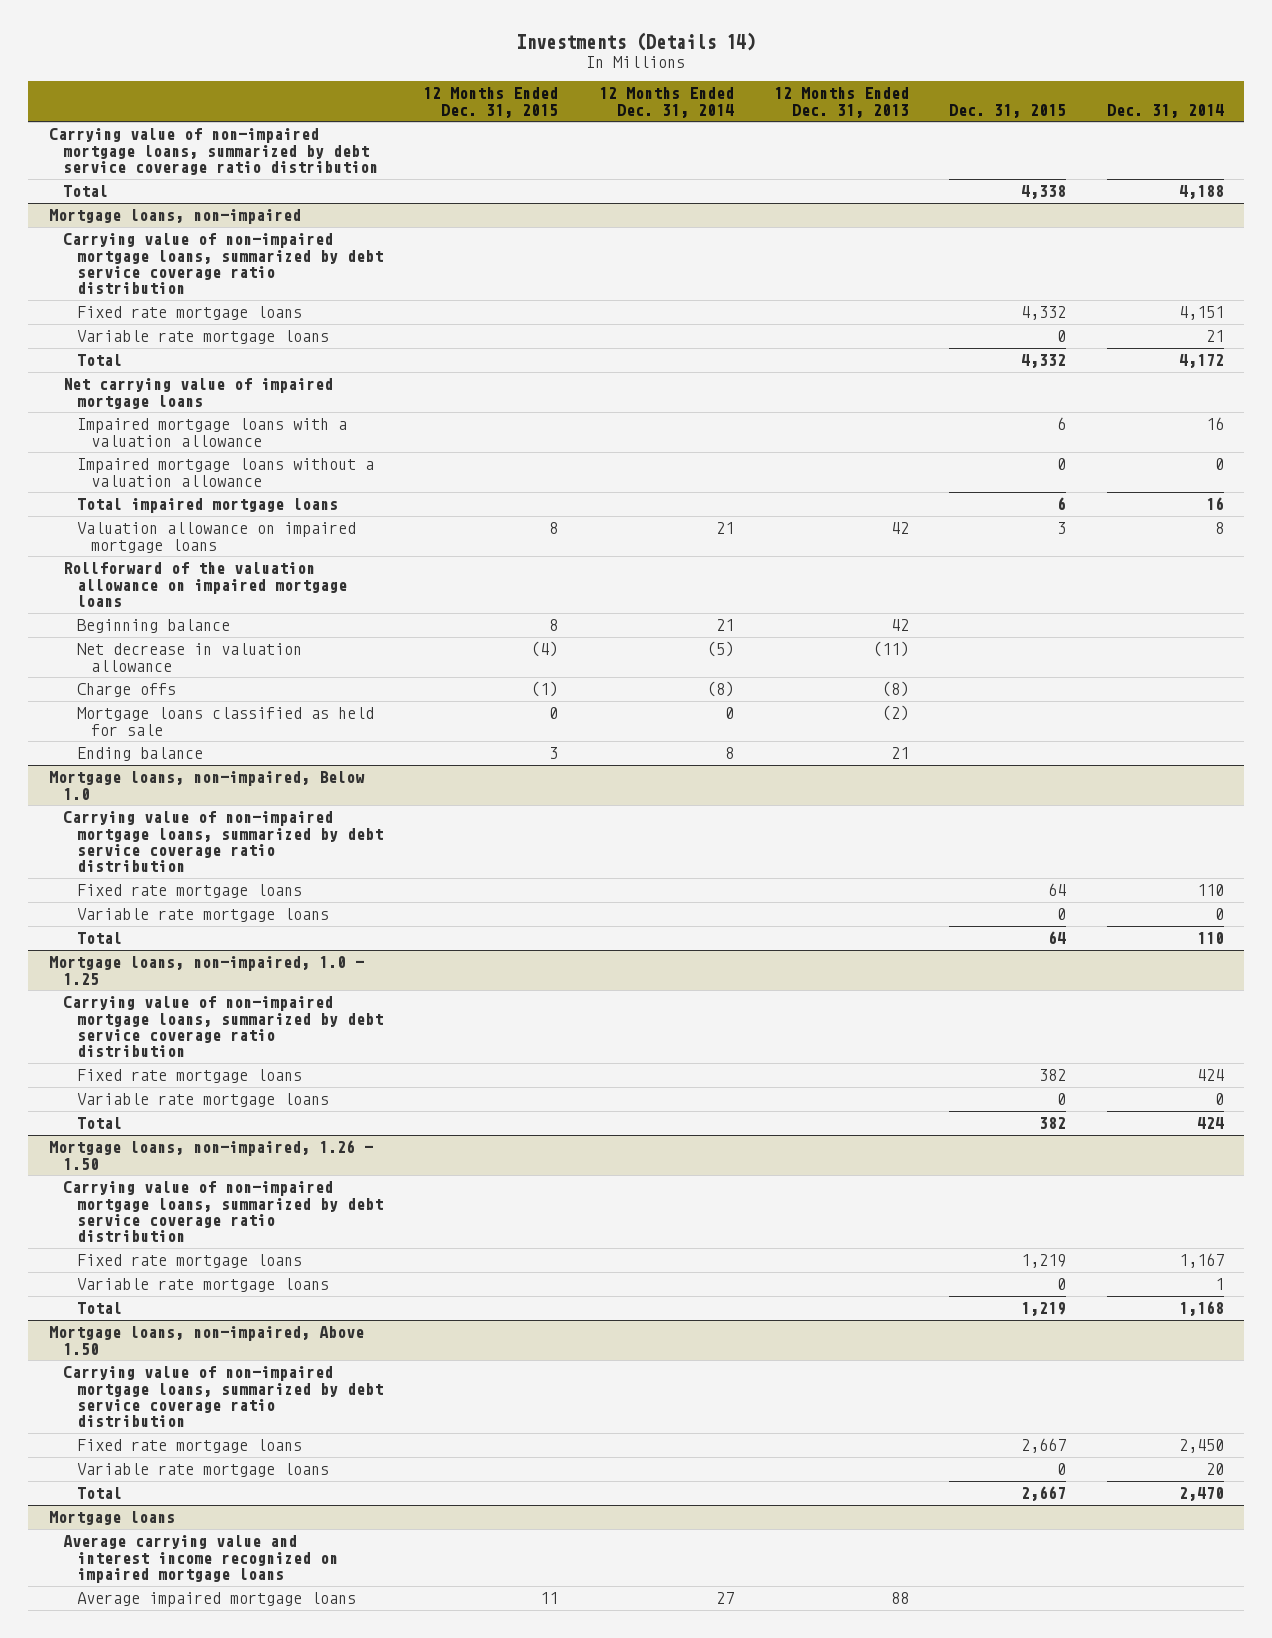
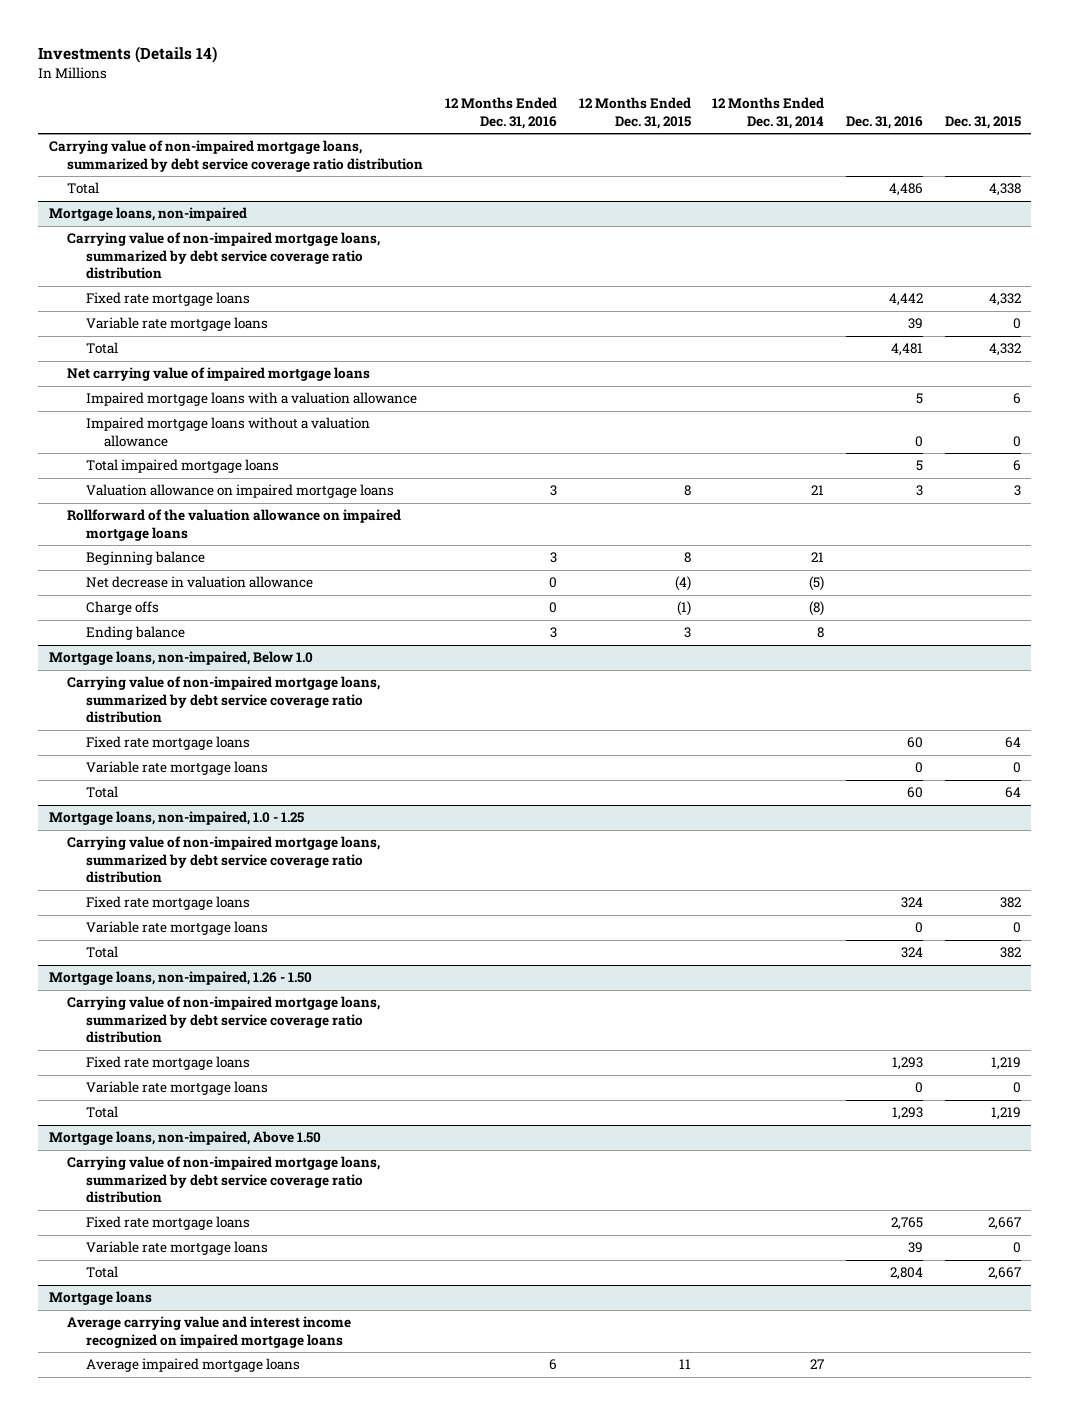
- | 12 Months Ended Dec. 31, 2015 | 12 Months Ended Dec. 31, 2014 | 12 Months Ended Dec. 31, 2013 | Dec. 31, 2015 | Dec. 31, 2014
+ | 12 Months Ended Dec. 31, 2016 | 12 Months Ended Dec. 31, 2015 | 12 Months Ended Dec. 31, 2014 | Dec. 31, 2016 | Dec. 31, 2015
@ Mortgage loans, non-impaired
- Mortgage loans classified as held for sale | 0 | 0 | (2) | |

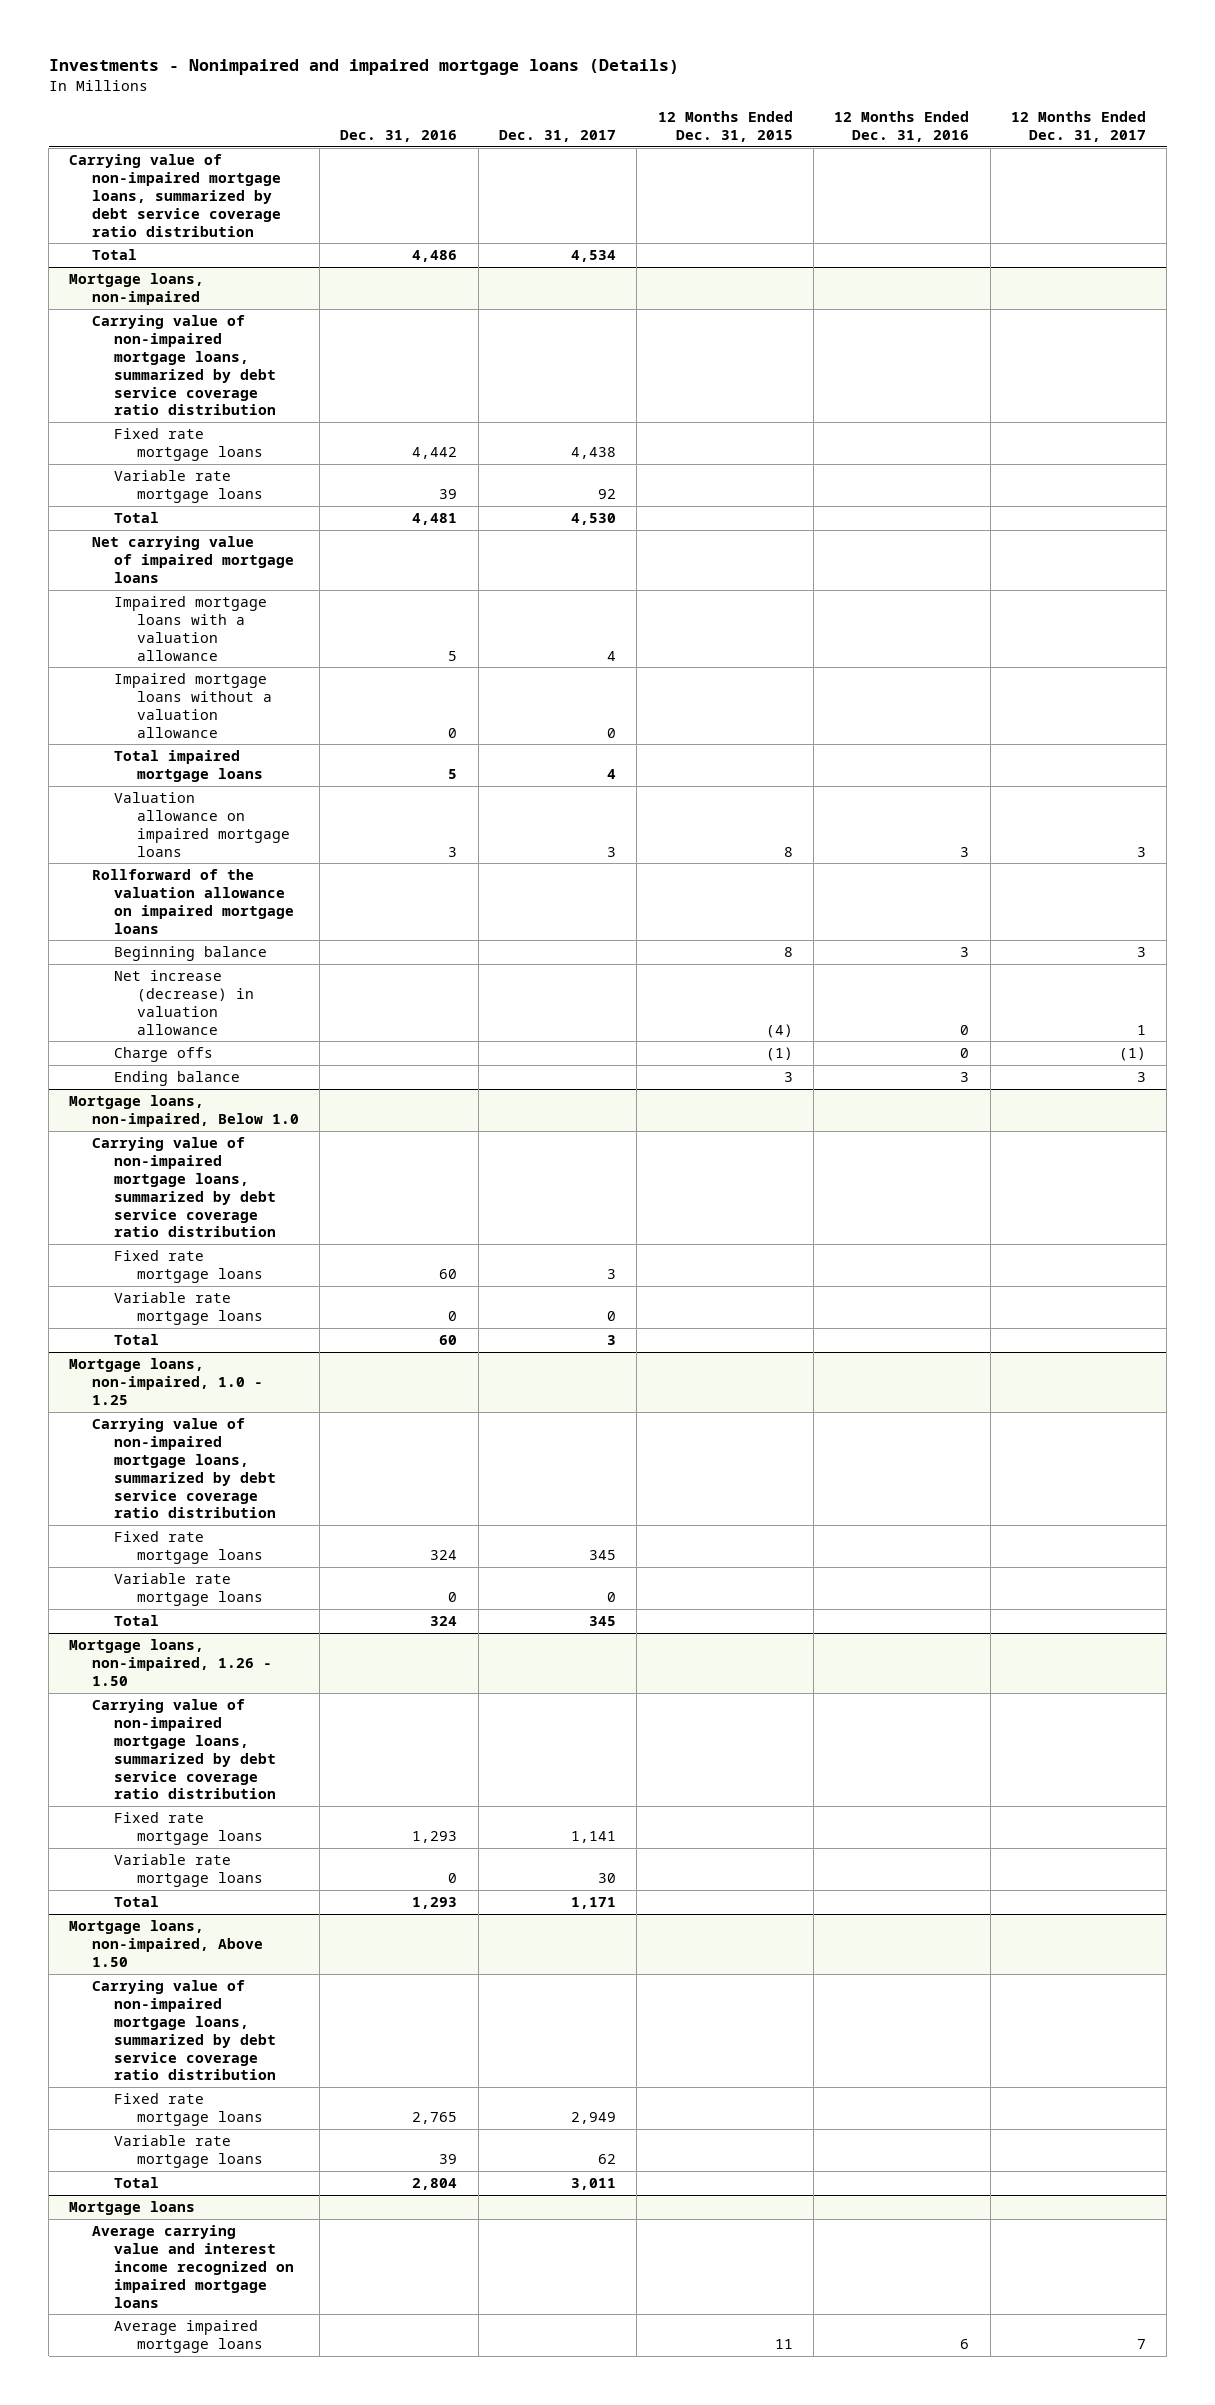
- Investments (Details 14)
+ Investments - Nonimpaired and impaired mortgage loans (Details)
- | 12 Months Ended Dec. 31, 2016 | 12 Months Ended Dec. 31, 2015 | 12 Months Ended Dec. 31, 2014 | Dec. 31, 2016 | Dec. 31, 2015
+ | Dec. 31, 2016 | Dec. 31, 2017 | 12 Months Ended Dec. 31, 2015 | 12 Months Ended Dec. 31, 2016 | 12 Months Ended Dec. 31, 2017
@ Mortgage loans, non-impaired
- Net decrease in valuation allowance | 0 | (4) | (5) | |
+ Net increase (decrease) in valuation allowance | | | (4) | 0 | 1

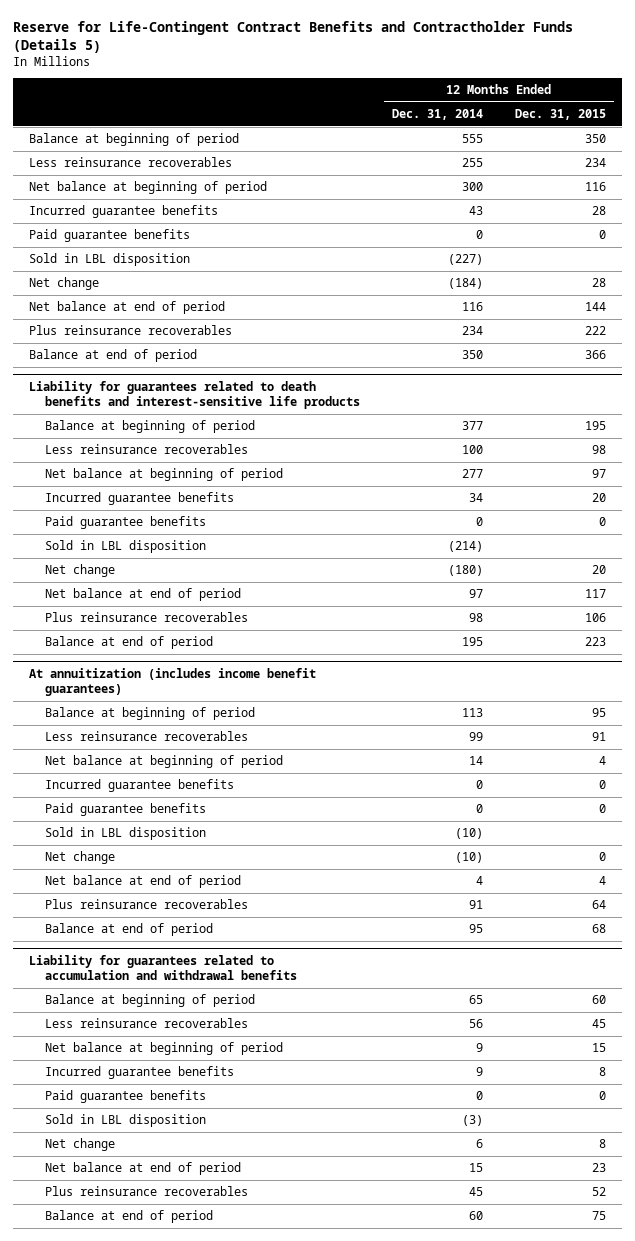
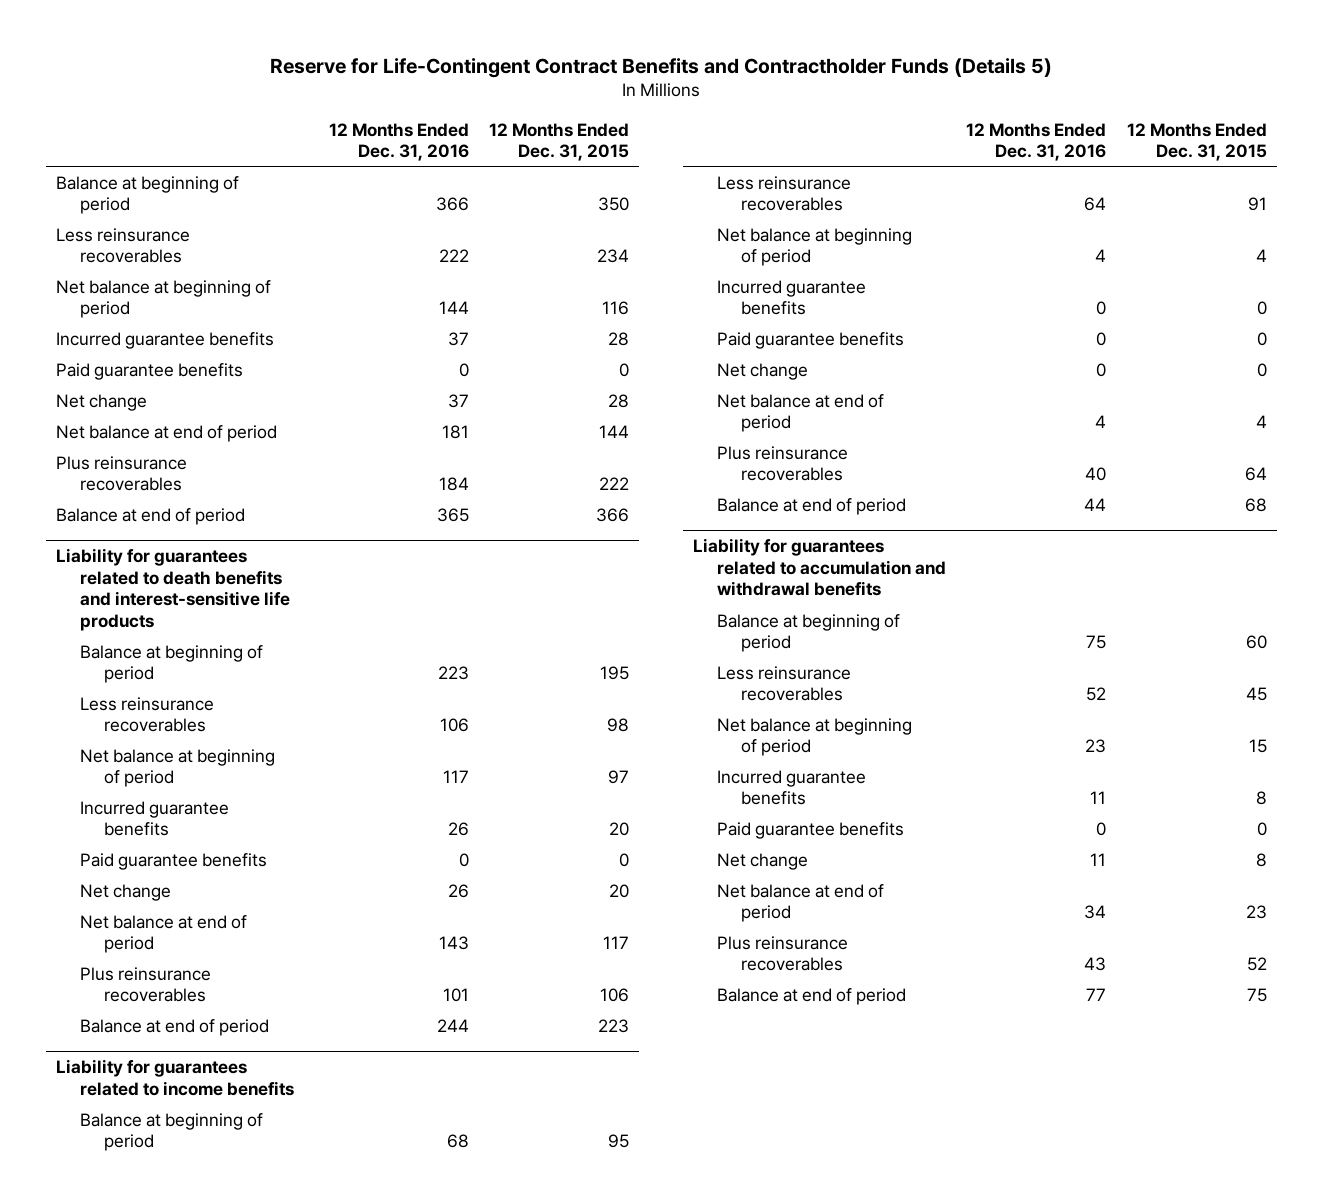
- | 12 Months Ended Dec. 31, 2014 | 12 Months Ended Dec. 31, 2015
+ | 12 Months Ended Dec. 31, 2016 | 12 Months Ended Dec. 31, 2015
- Sold in LBL disposition | (227) |
@ Liability for guarantees related to death benefits and interest-sensitive life products
- Sold in LBL disposition | (214) |
- At annuitization (includes income benefit guarantees)
+ Liability for guarantees related to income benefits
- Sold in LBL disposition | (10) |
@ Liability for guarantees related to accumulation and withdrawal benefits
- Sold in LBL disposition | (3) |

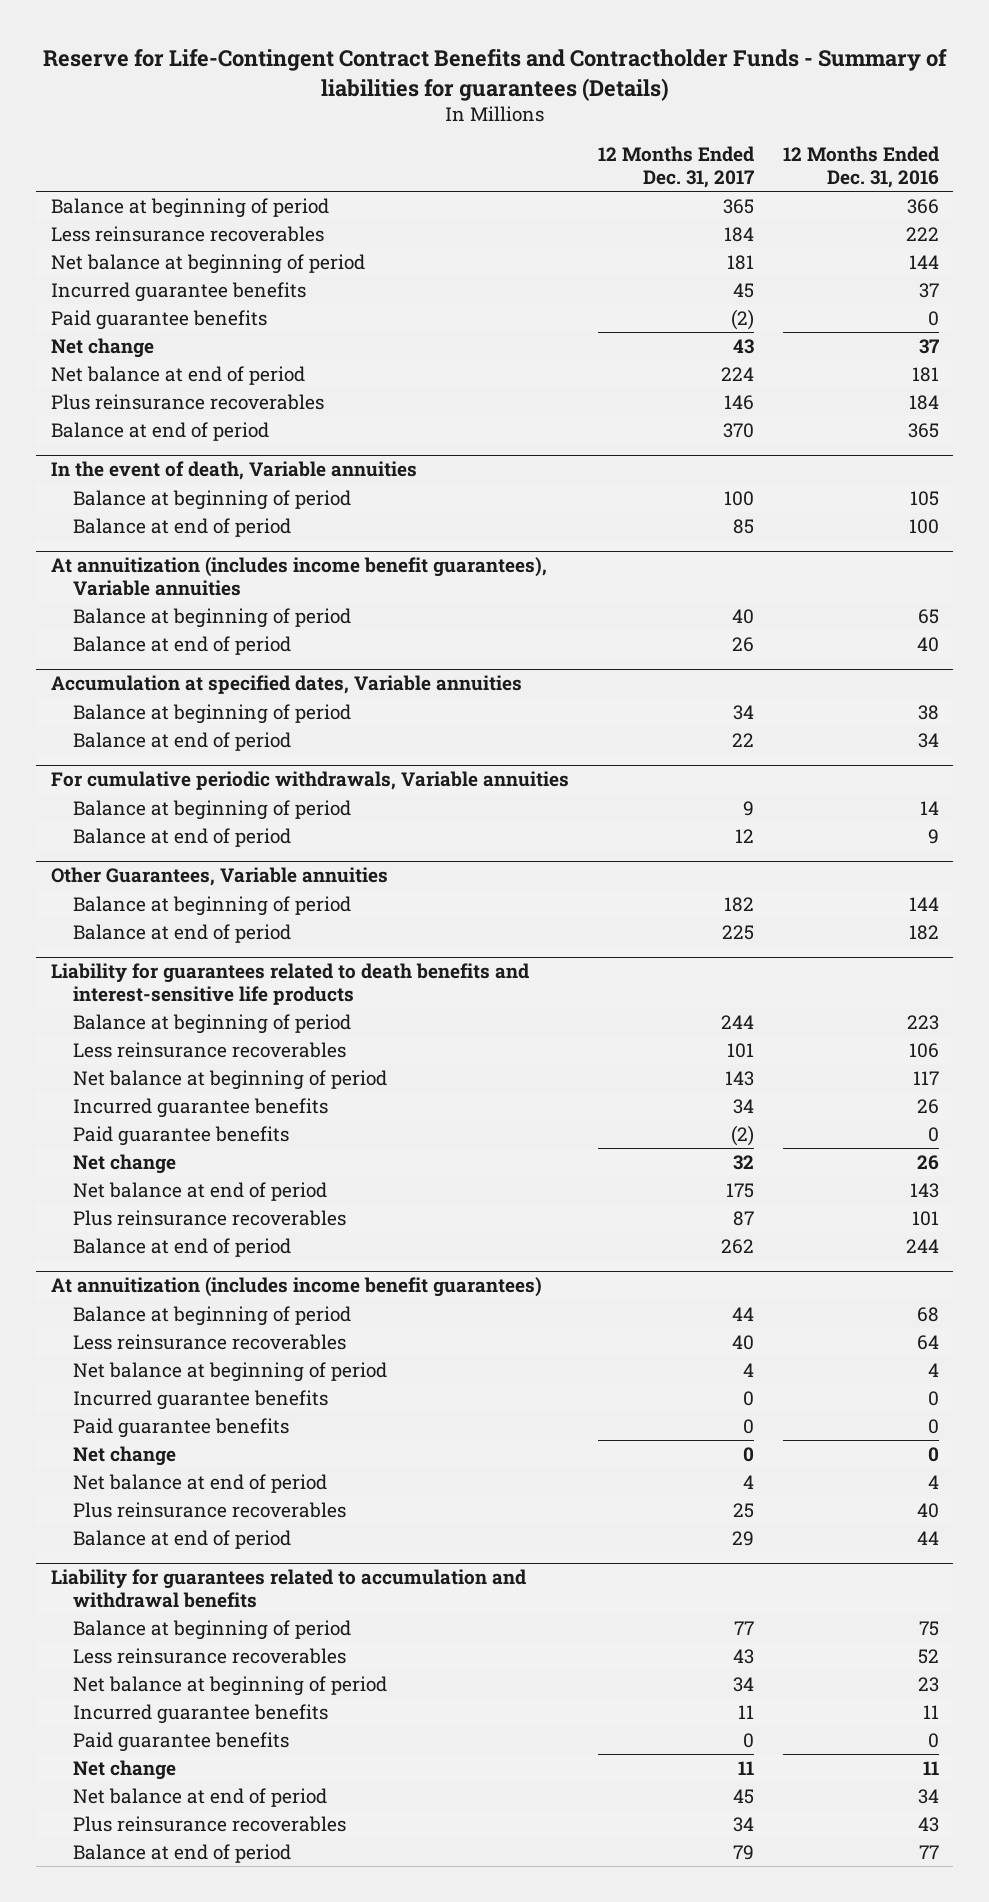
- Reserve for Life-Contingent Contract Benefits and Contractholder Funds (Details 5)
+ Reserve for Life-Contingent Contract Benefits and Contractholder Funds - Summary of liabilities for guarantees (Details)
- | 12 Months Ended Dec. 31, 2016 | 12 Months Ended Dec. 31, 2015
+ | 12 Months Ended Dec. 31, 2017 | 12 Months Ended Dec. 31, 2016
+ In the event of death, Variable annuities
+ Balance at beginning of period | 100 | 105
+ Balance at end of period | 85 | 100
+ At annuitization (includes income benefit guarantees), Variable annuities
+ Balance at beginning of period | 40 | 65
+ Balance at end of period | 26 | 40
+ Accumulation at specified dates, Variable annuities
+ Balance at beginning of period | 34 | 38
+ Balance at end of period | 22 | 34
+ For cumulative periodic withdrawals, Variable annuities
+ Balance at beginning of period | 9 | 14
+ Balance at end of period | 12 | 9
+ Other Guarantees, Variable annuities
+ Balance at beginning of period | 182 | 144
+ Balance at end of period | 225 | 182
- Liability for guarantees related to income benefits
+ At annuitization (includes income benefit guarantees)

